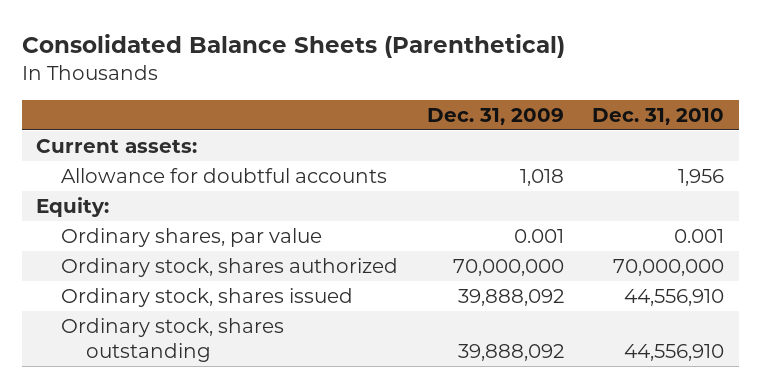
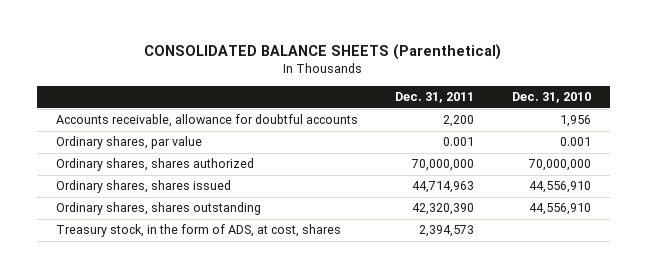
- Consolidated Balance Sheets (Parenthetical)
+ CONSOLIDATED BALANCE SHEETS (Parenthetical)
- | Dec. 31, 2009 | Dec. 31, 2010
+ | Dec. 31, 2011 | Dec. 31, 2010
- Current assets:
- Allowance for doubtful accounts | 1,018 | 1,956
- Equity:
+ Accounts receivable, allowance for doubtful accounts | 2,200 | 1,956
- Ordinary stock, shares authorized | 70,000,000 | 70,000,000
- Ordinary stock, shares issued | 39,888,092 | 44,556,910
- Ordinary stock, shares outstanding | 39,888,092 | 44,556,910
+ Ordinary shares, shares authorized | 70,000,000 | 70,000,000
+ Ordinary shares, shares issued | 44,714,963 | 44,556,910
+ Ordinary shares, shares outstanding | 42,320,390 | 44,556,910
+ Treasury stock, in the form of ADS, at cost, shares | 2,394,573 |

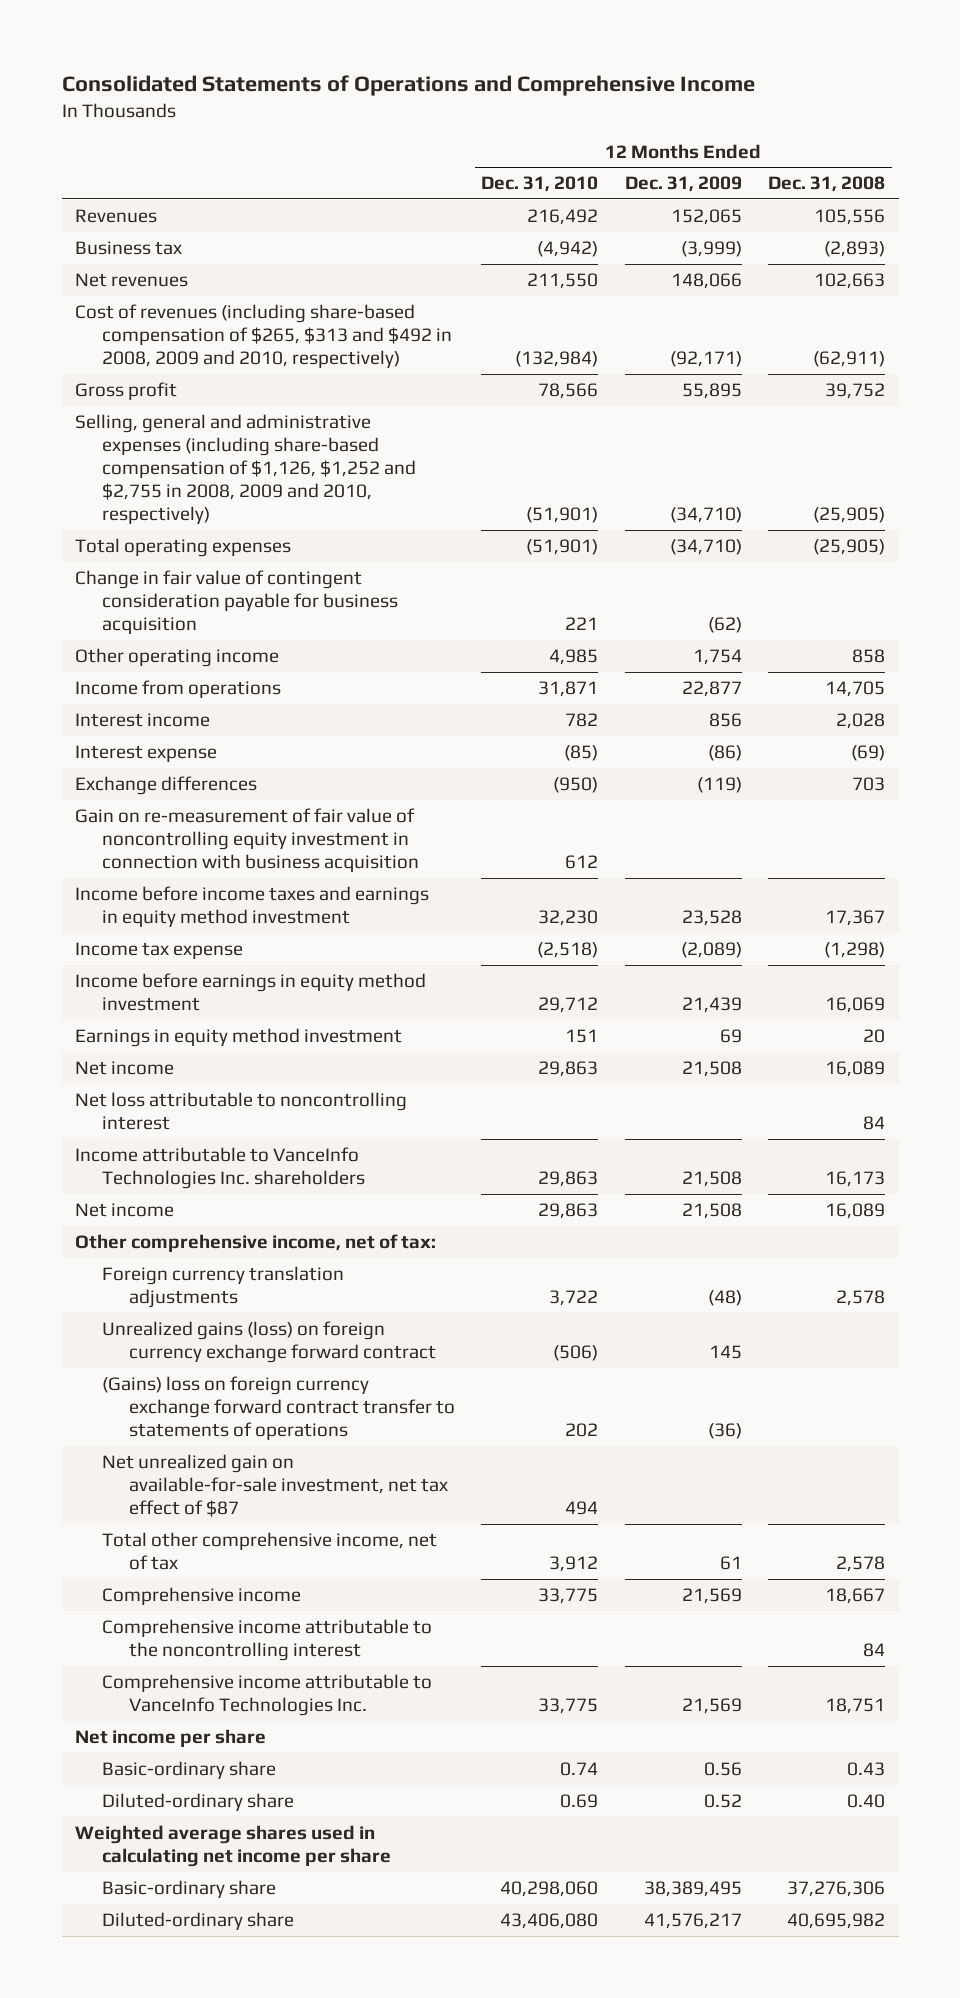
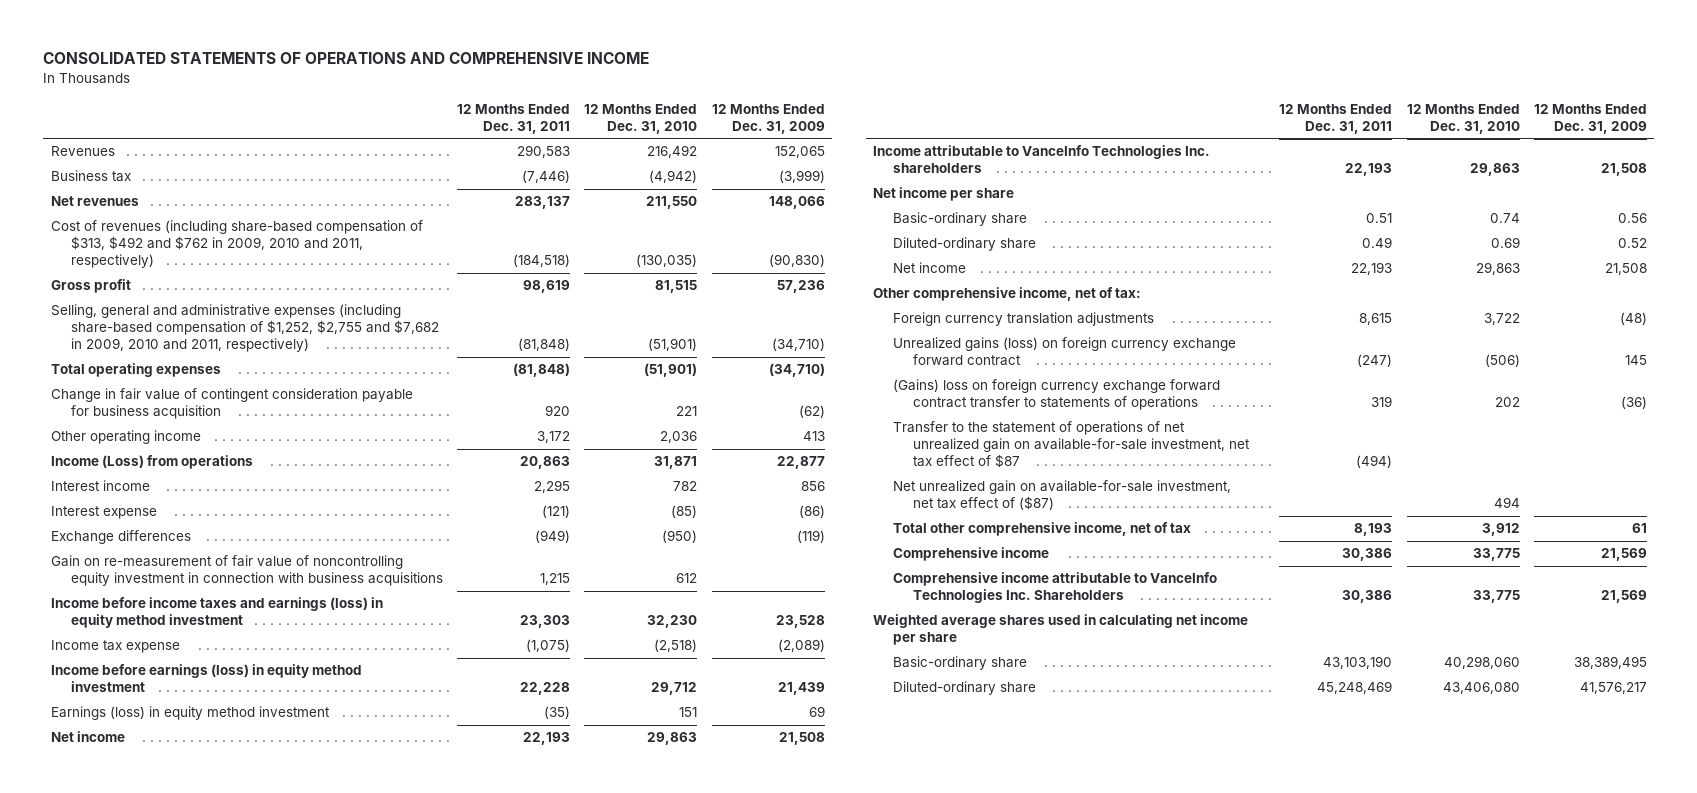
- Consolidated Statements of Operations and Comprehensive Income
+ CONSOLIDATED STATEMENTS OF OPERATIONS AND COMPREHENSIVE INCOME
- | 12 Months Ended Dec. 31, 2010 | 12 Months Ended Dec. 31, 2009 | 12 Months Ended Dec. 31, 2008
+ | 12 Months Ended Dec. 31, 2011 | 12 Months Ended Dec. 31, 2010 | 12 Months Ended Dec. 31, 2009
- Cost of revenues (including share-based compensation of $265, $313 and $492 in 2008, 2009 and 2010, respectively) | (132,984) | (92,171) | (62,911)
- Gross profit | 78,566 | 55,895 | 39,752
- Selling, general and administrative expenses (including share-based compensation of $1,126, $1,252 and $2,755 in 2008, 2009 and 2010, respectively) | (51,901) | (34,710) | (25,905)
+ Cost of revenues (including share-based compensation of $313, $492 and $762 in 2009, 2010 and 2011, respectively) | (184,518) | (130,035) | (90,830)
+ Gross profit | 98,619 | 81,515 | 57,236
+ Selling, general and administrative expenses (including share-based compensation of $1,252, $2,755 and $7,682 in 2009, 2010 and 2011, respectively) | (81,848) | (51,901) | (34,710)
- Other operating income | 4,985 | 1,754 | 858
- Income from operations | 31,871 | 22,877 | 14,705
+ Other operating income | 3,172 | 2,036 | 413
+ Income (Loss) from operations | 20,863 | 31,871 | 22,877
- Gain on re-measurement of fair value of noncontrolling equity investment in connection with business acquisition | 612 | |
- Income before income taxes and earnings in equity method investment | 32,230 | 23,528 | 17,367
+ Gain on re-measurement of fair value of noncontrolling equity investment in connection with business acquisitions | 1,215 | 612 |
+ Income before income taxes and earnings (loss) in equity method investment | 23,303 | 32,230 | 23,528
- Income before earnings in equity method investment | 29,712 | 21,439 | 16,069
- Earnings in equity method investment | 151 | 69 | 20
+ Income before earnings (loss) in equity method investment | 22,228 | 29,712 | 21,439
+ Earnings (loss) in equity method investment | (35) | 151 | 69
- Net loss attributable to noncontrolling interest | | | 84
moved up: Net income per share
moved up: Basic-ordinary share | 0.51 | 0.74 | 0.56
moved up: Diluted-ordinary share | 0.49 | 0.69 | 0.52
- Net unrealized gain on available-for-sale investment, net tax effect of $87 | 494 | |
+ Transfer to the statement of operations of net unrealized gain on available-for-sale investment, net tax effect of $87 | (494) | |
+ Net unrealized gain on available-for-sale investment, net tax effect of ($87) | | 494 |
- Comprehensive income attributable to the noncontrolling interest | | | 84
- Comprehensive income attributable to VanceInfo Technologies Inc. | 33,775 | 21,569 | 18,751
+ Comprehensive income attributable to VanceInfo Technologies Inc. Shareholders | 30,386 | 33,775 | 21,569

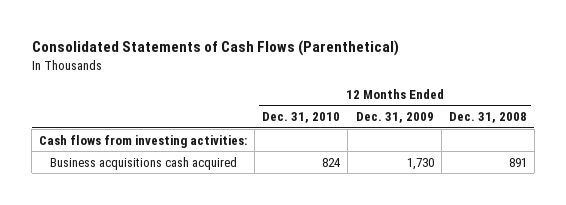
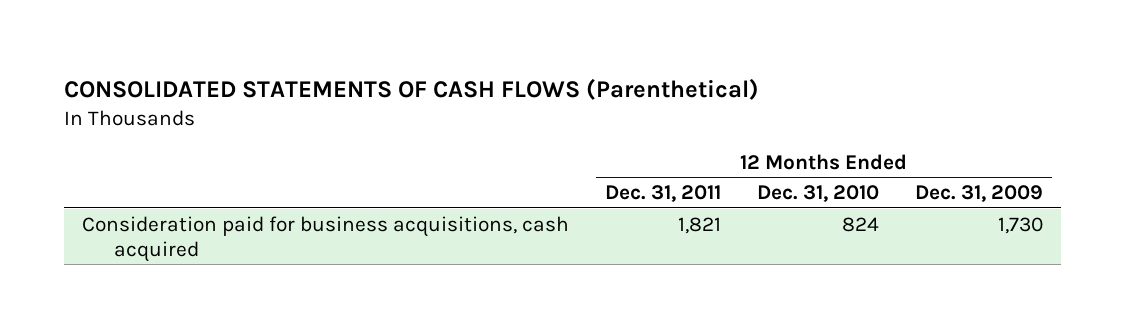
- Consolidated Statements of Cash Flows (Parenthetical)
+ CONSOLIDATED STATEMENTS OF CASH FLOWS (Parenthetical)
- | 12 Months Ended Dec. 31, 2010 | 12 Months Ended Dec. 31, 2009 | 12 Months Ended Dec. 31, 2008
+ | 12 Months Ended Dec. 31, 2011 | 12 Months Ended Dec. 31, 2010 | 12 Months Ended Dec. 31, 2009
- Cash flows from investing activities:
- Business acquisitions cash acquired | 824 | 1,730 | 891
+ Consideration paid for business acquisitions, cash acquired | 1,821 | 824 | 1,730

